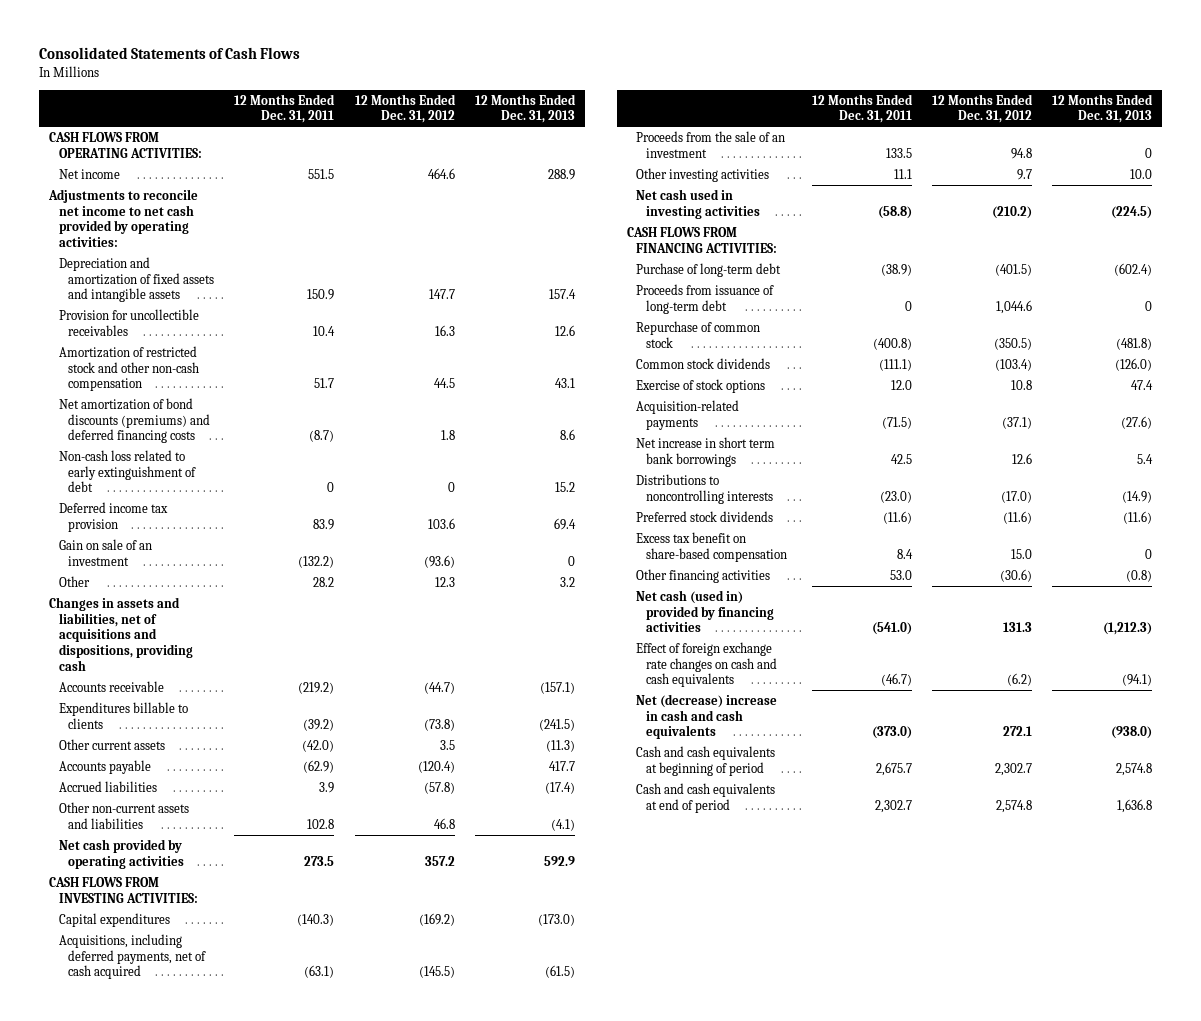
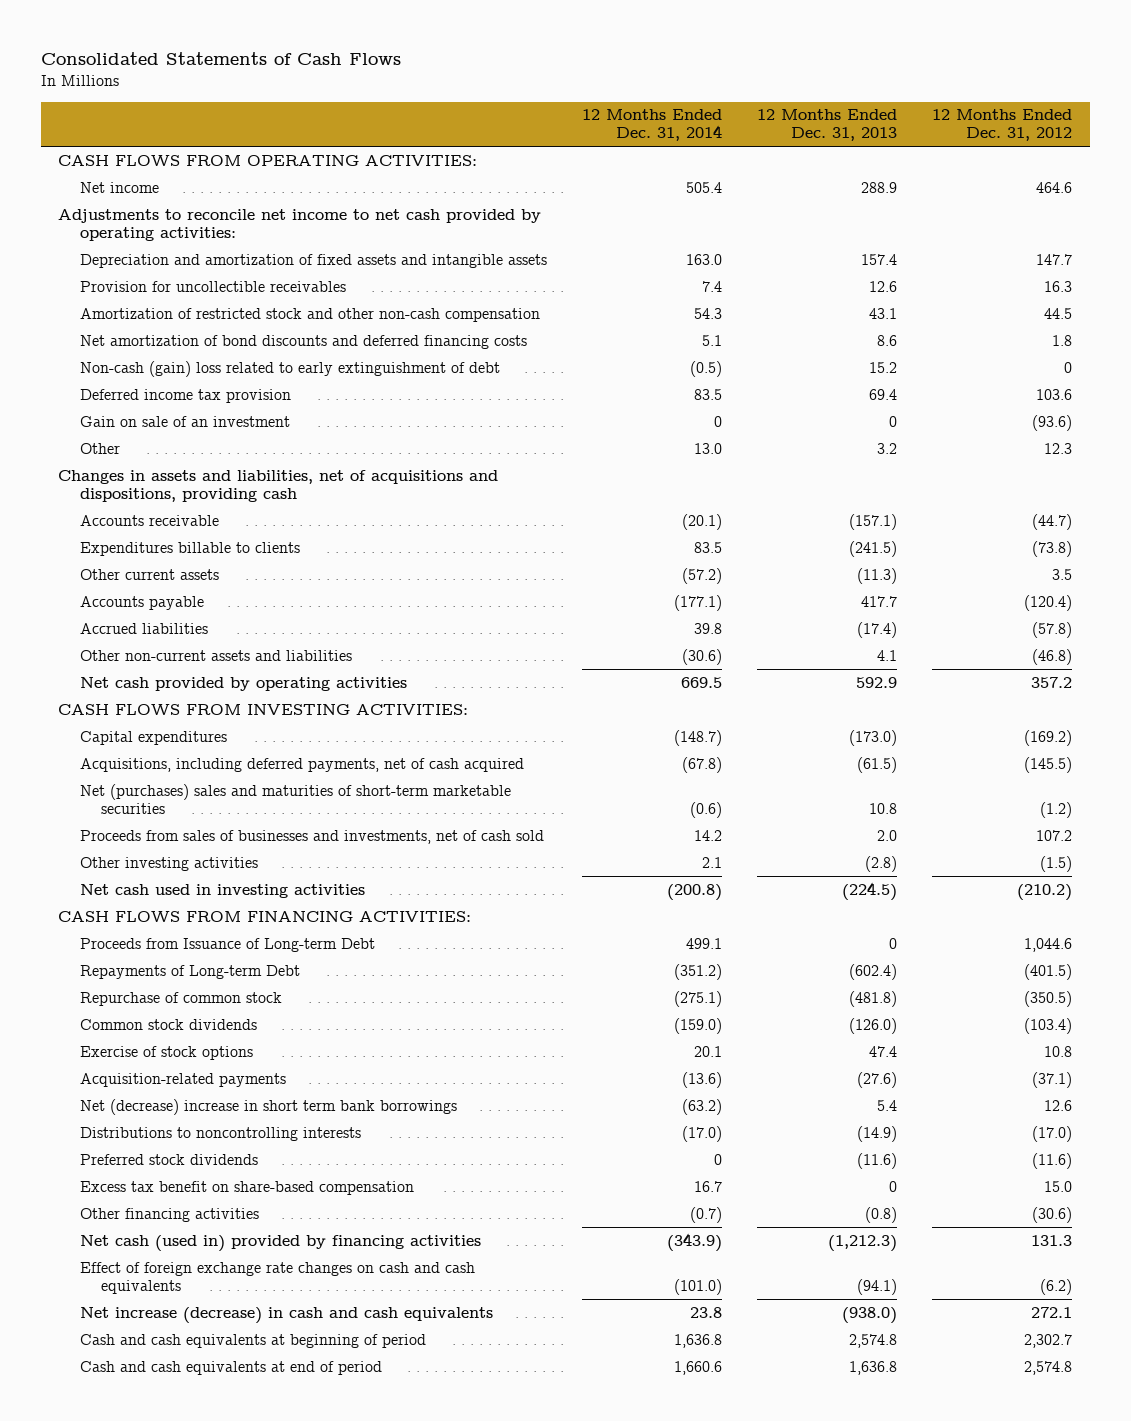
- | 12 Months Ended Dec. 31, 2011 | 12 Months Ended Dec. 31, 2012 | 12 Months Ended Dec. 31, 2013
+ | 12 Months Ended Dec. 31, 2014 | 12 Months Ended Dec. 31, 2013 | 12 Months Ended Dec. 31, 2012
- Net amortization of bond discounts (premiums) and deferred financing costs | (8.7) | 1.8 | 8.6
- Non-cash loss related to early extinguishment of debt | 0 | 0 | 15.2
+ Net amortization of bond discounts and deferred financing costs | 5.1 | 8.6 | 1.8
+ Non-cash (gain) loss related to early extinguishment of debt | (0.5) | 15.2 | 0
- Other non-current assets and liabilities | 102.8 | 46.8 | (4.1)
+ Other non-current assets and liabilities | (30.6) | 4.1 | (46.8)
- Proceeds from the sale of an investment | 133.5 | 94.8 | 0
- Other investing activities | 11.1 | 9.7 | 10.0
+ Net (purchases) sales and maturities of short-term marketable securities | (0.6) | 10.8 | (1.2)
+ Proceeds from sales of businesses and investments, net of cash sold | 14.2 | 2.0 | 107.2
+ Other investing activities | 2.1 | (2.8) | (1.5)
- Purchase of long-term debt | (38.9) | (401.5) | (602.4)
- Proceeds from issuance of long-term debt | 0 | 1,044.6 | 0
+ Proceeds from Issuance of Long-term Debt | 499.1 | 0 | 1,044.6
+ Repayments of Long-term Debt | (351.2) | (602.4) | (401.5)
- Net increase in short term bank borrowings | 42.5 | 12.6 | 5.4
+ Net (decrease) increase in short term bank borrowings | (63.2) | 5.4 | 12.6
- Net (decrease) increase in cash and cash equivalents | (373.0) | 272.1 | (938.0)
+ Net increase (decrease) in cash and cash equivalents | 23.8 | (938.0) | 272.1

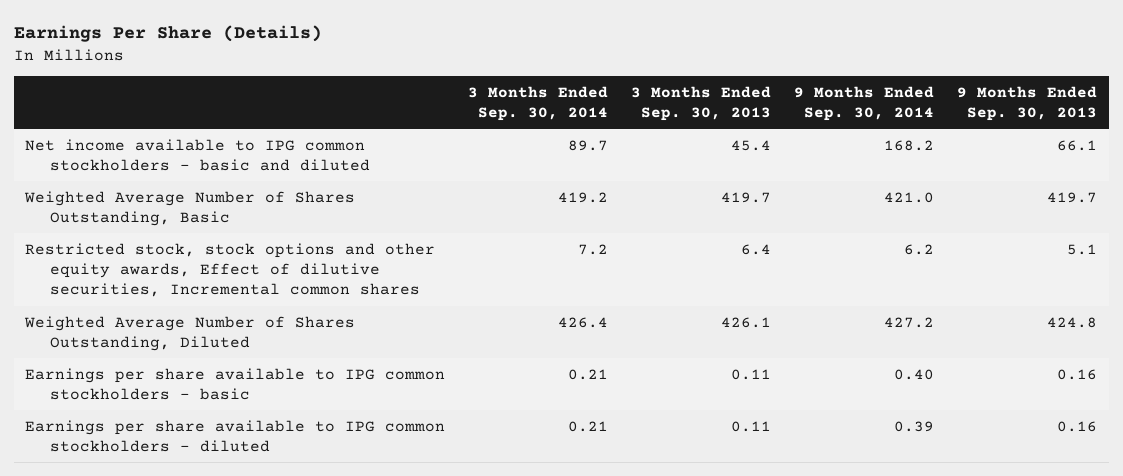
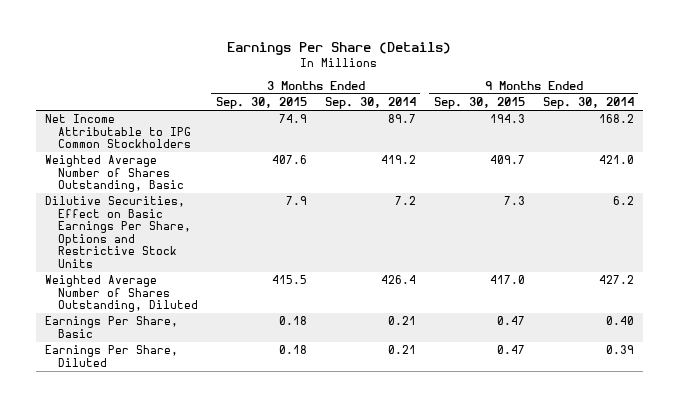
- | 3 Months Ended Sep. 30, 2014 | 3 Months Ended Sep. 30, 2013 | 9 Months Ended Sep. 30, 2014 | 9 Months Ended Sep. 30, 2013
+ | 3 Months Ended Sep. 30, 2015 | 3 Months Ended Sep. 30, 2014 | 9 Months Ended Sep. 30, 2015 | 9 Months Ended Sep. 30, 2014
- Net income available to IPG common stockholders - basic and diluted | 89.7 | 45.4 | 168.2 | 66.1
+ Net Income Attributable to IPG Common Stockholders | 74.9 | 89.7 | 194.3 | 168.2
- Restricted stock, stock options and other equity awards, Effect of dilutive securities, Incremental common shares | 7.2 | 6.4 | 6.2 | 5.1
+ Dilutive Securities, Effect on Basic Earnings Per Share, Options and Restrictive Stock Units | 7.9 | 7.2 | 7.3 | 6.2
- Earnings per share available to IPG common stockholders - basic | 0.21 | 0.11 | 0.40 | 0.16
- Earnings per share available to IPG common stockholders - diluted | 0.21 | 0.11 | 0.39 | 0.16
+ Earnings Per Share, Basic | 0.18 | 0.21 | 0.47 | 0.40
+ Earnings Per Share, Diluted | 0.18 | 0.21 | 0.47 | 0.39

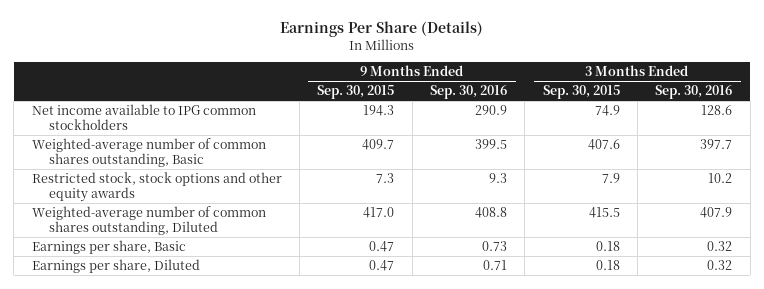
- | 3 Months Ended Sep. 30, 2015 | 3 Months Ended Sep. 30, 2014 | 9 Months Ended Sep. 30, 2015 | 9 Months Ended Sep. 30, 2014
+ | 9 Months Ended Sep. 30, 2015 | 9 Months Ended Sep. 30, 2016 | 3 Months Ended Sep. 30, 2015 | 3 Months Ended Sep. 30, 2016
- Net Income Attributable to IPG Common Stockholders | 74.9 | 89.7 | 194.3 | 168.2
- Weighted Average Number of Shares Outstanding, Basic | 407.6 | 419.2 | 409.7 | 421.0
- Dilutive Securities, Effect on Basic Earnings Per Share, Options and Restrictive Stock Units | 7.9 | 7.2 | 7.3 | 6.2
- Weighted Average Number of Shares Outstanding, Diluted | 415.5 | 426.4 | 417.0 | 427.2
- Earnings Per Share, Basic | 0.18 | 0.21 | 0.47 | 0.40
- Earnings Per Share, Diluted | 0.18 | 0.21 | 0.47 | 0.39
+ Net income available to IPG common stockholders | 194.3 | 290.9 | 74.9 | 128.6
+ Weighted-average number of common shares outstanding, Basic | 409.7 | 399.5 | 407.6 | 397.7
+ Restricted stock, stock options and other equity awards | 7.3 | 9.3 | 7.9 | 10.2
+ Weighted-average number of common shares outstanding, Diluted | 417.0 | 408.8 | 415.5 | 407.9
+ Earnings per share, Basic | 0.47 | 0.73 | 0.18 | 0.32
+ Earnings per share, Diluted | 0.47 | 0.71 | 0.18 | 0.32

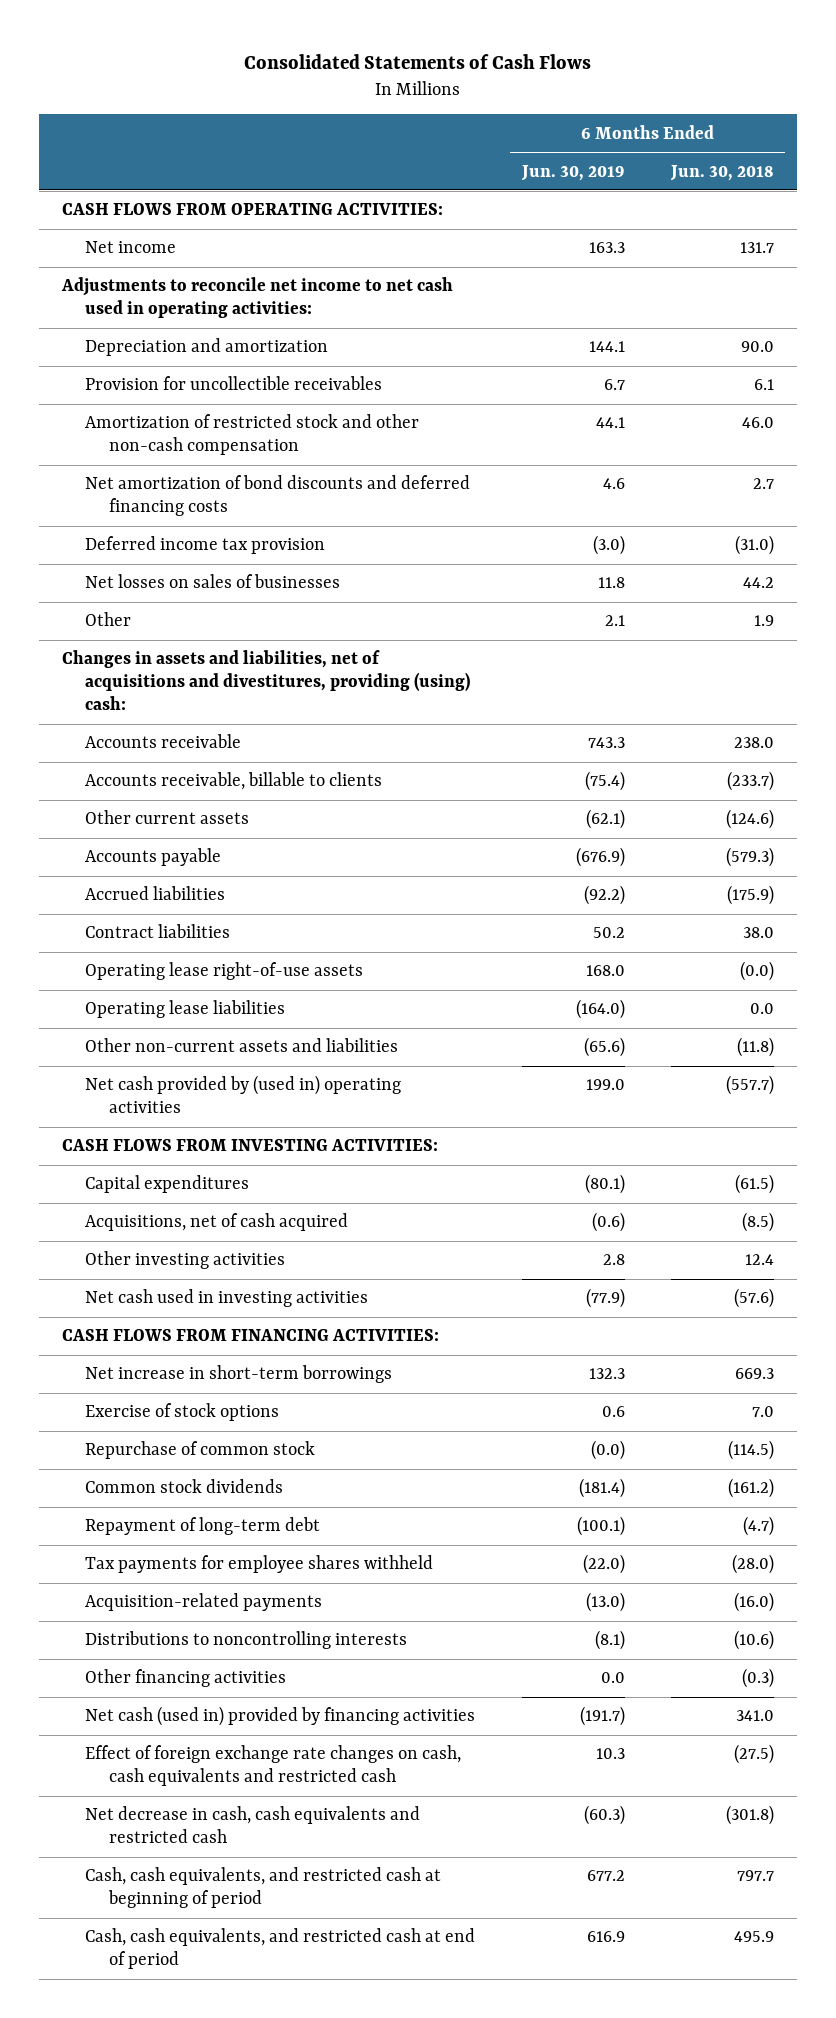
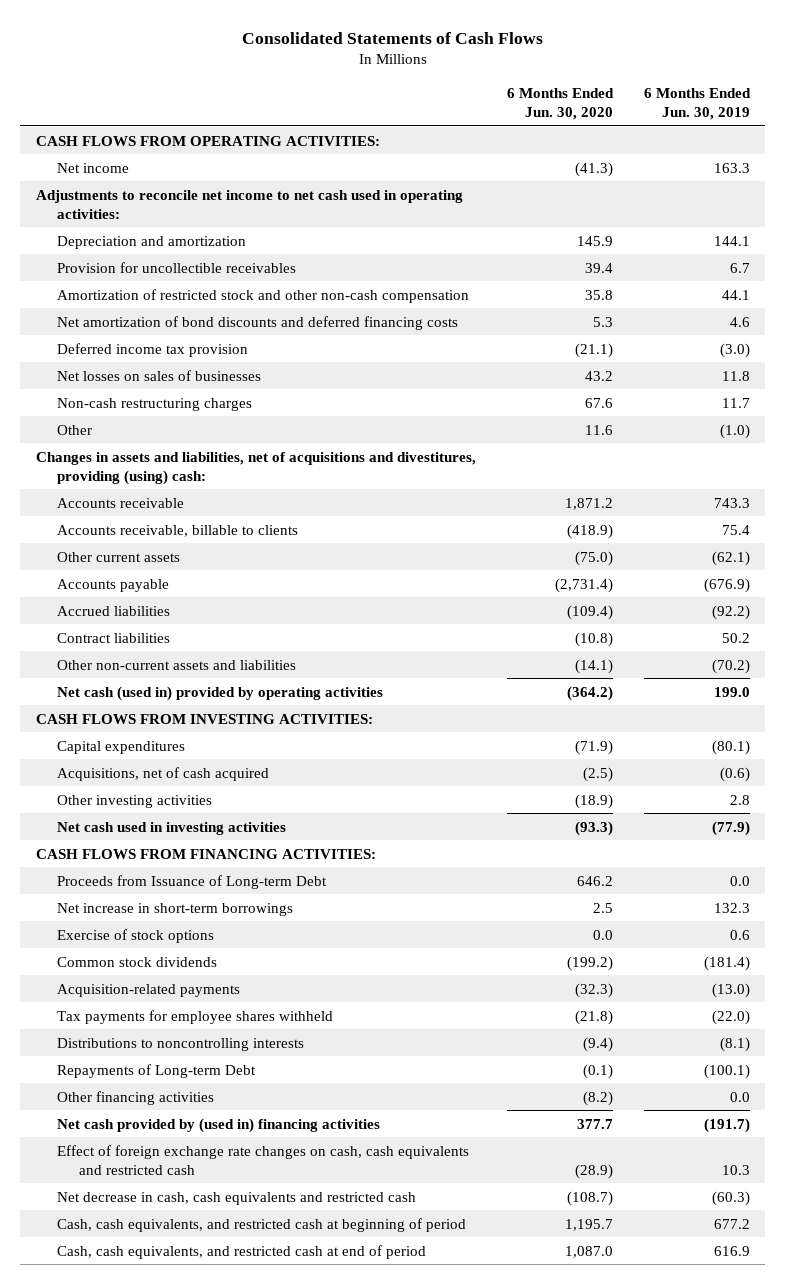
- | 6 Months Ended Jun. 30, 2019 | 6 Months Ended Jun. 30, 2018
+ | 6 Months Ended Jun. 30, 2020 | 6 Months Ended Jun. 30, 2019
- Other | 2.1 | 1.9
+ Non-cash restructuring charges | 67.6 | 11.7
+ Other | 11.6 | (1.0)
- Accounts receivable, billable to clients | (75.4) | (233.7)
+ Accounts receivable, billable to clients | (418.9) | 75.4
- Operating lease right-of-use assets | 168.0 | (0.0)
- Operating lease liabilities | (164.0) | 0.0
- Other non-current assets and liabilities | (65.6) | (11.8)
- Net cash provided by (used in) operating activities | 199.0 | (557.7)
+ Other non-current assets and liabilities | (14.1) | (70.2)
+ Net cash (used in) provided by operating activities | (364.2) | 199.0
+ Proceeds from Issuance of Long-term Debt | 646.2 | 0.0
- Repurchase of common stock | (0.0) | (114.5)
- Repayment of long-term debt | (100.1) | (4.7)
moved down: Tax payments for employee shares withheld | (21.8) | (22.0)
+ Repayments of Long-term Debt | (0.1) | (100.1)
- Net cash (used in) provided by financing activities | (191.7) | 341.0
+ Net cash provided by (used in) financing activities | 377.7 | (191.7)

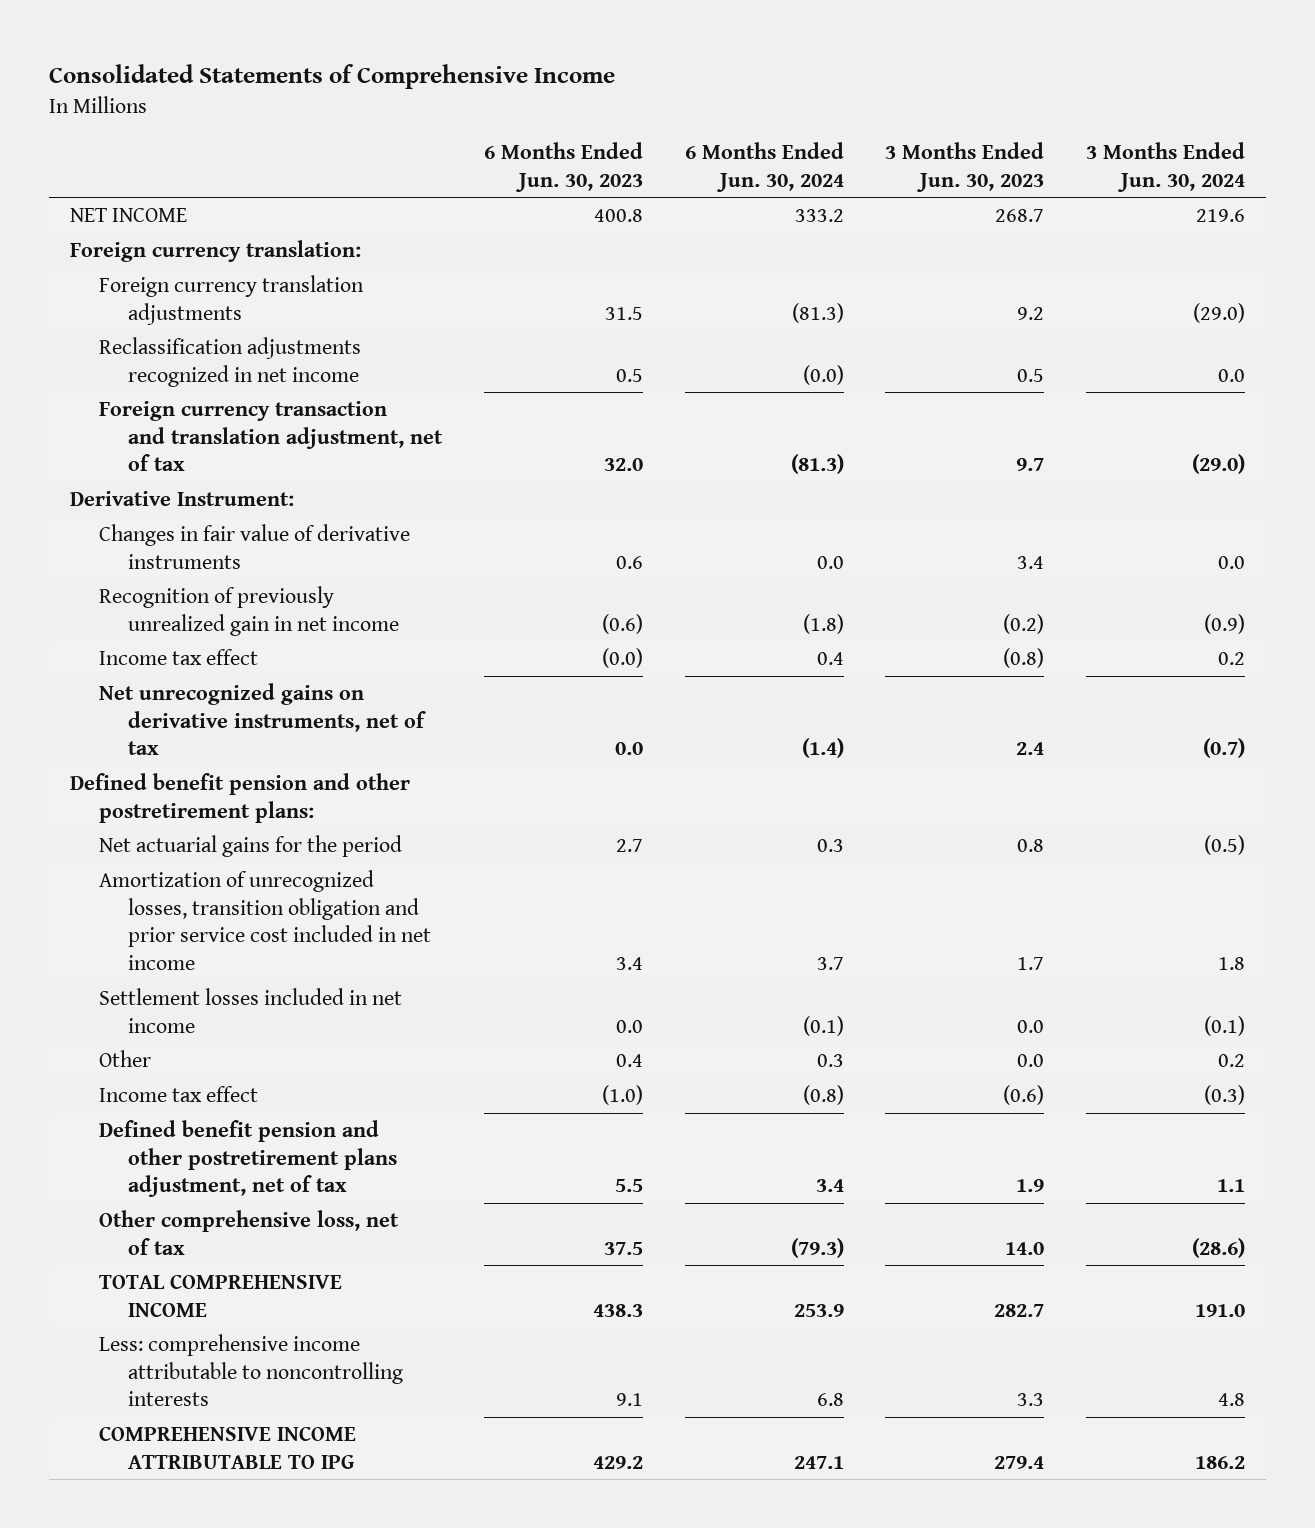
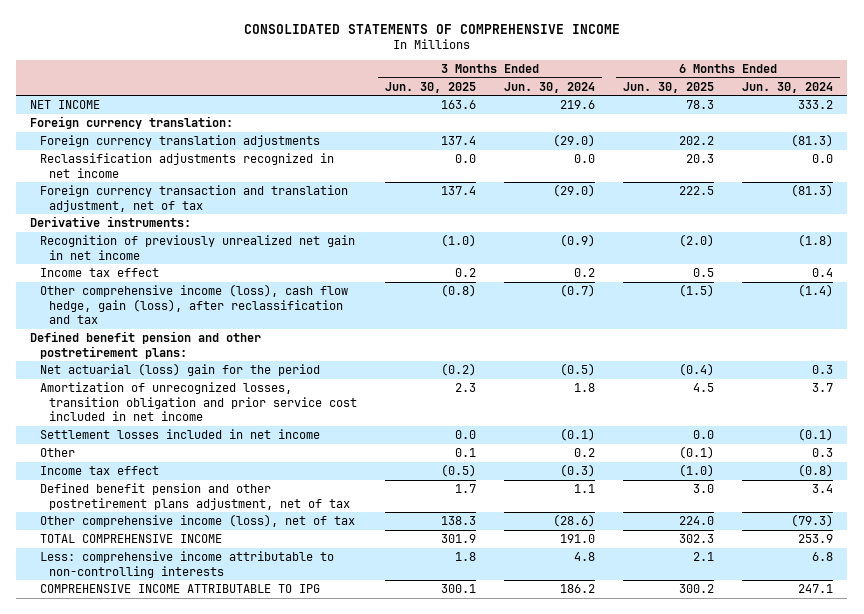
- Consolidated Statements of Comprehensive Income
+ CONSOLIDATED STATEMENTS OF COMPREHENSIVE INCOME
- | 6 Months Ended Jun. 30, 2023 | 6 Months Ended Jun. 30, 2024 | 3 Months Ended Jun. 30, 2023 | 3 Months Ended Jun. 30, 2024
+ | 3 Months Ended Jun. 30, 2025 | 3 Months Ended Jun. 30, 2024 | 6 Months Ended Jun. 30, 2025 | 6 Months Ended Jun. 30, 2024
- Reclassification adjustments recognized in net income | 0.5 | (0.0) | 0.5 | 0.0
+ Reclassification adjustments recognized in net income | 0.0 | 0.0 | 20.3 | 0.0
- Derivative Instrument:
- Changes in fair value of derivative instruments | 0.6 | 0.0 | 3.4 | 0.0
- Recognition of previously unrealized gain in net income | (0.6) | (1.8) | (0.2) | (0.9)
+ Derivative instruments:
+ Recognition of previously unrealized net gain in net income | (1.0) | (0.9) | (2.0) | (1.8)
- Net unrecognized gains on derivative instruments, net of tax | 0.0 | (1.4) | 2.4 | (0.7)
+ Other comprehensive income (loss), cash flow hedge, gain (loss), after reclassification and tax | (0.8) | (0.7) | (1.5) | (1.4)
- Net actuarial gains for the period | 2.7 | 0.3 | 0.8 | (0.5)
+ Net actuarial (loss) gain for the period | (0.2) | (0.5) | (0.4) | 0.3
- Other comprehensive loss, net of tax | 37.5 | (79.3) | 14.0 | (28.6)
+ Other comprehensive income (loss), net of tax | 138.3 | (28.6) | 224.0 | (79.3)
- Less: comprehensive income attributable to noncontrolling interests | 9.1 | 6.8 | 3.3 | 4.8
+ Less: comprehensive income attributable to non-controlling interests | 1.8 | 4.8 | 2.1 | 6.8

